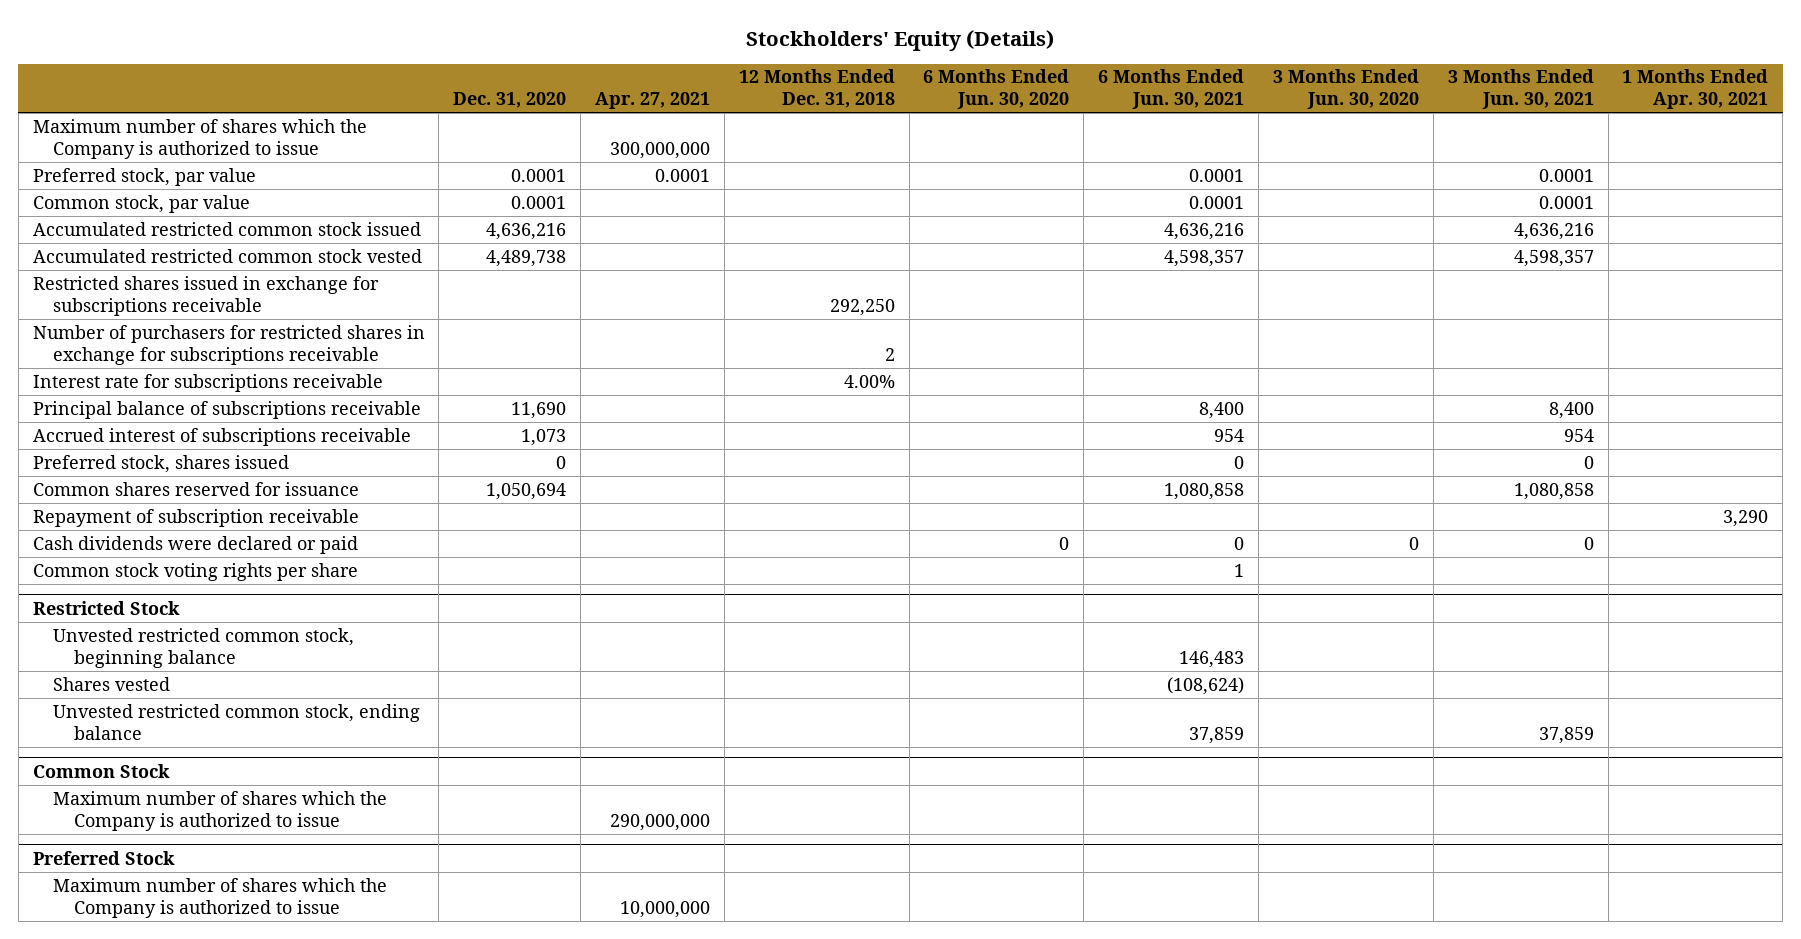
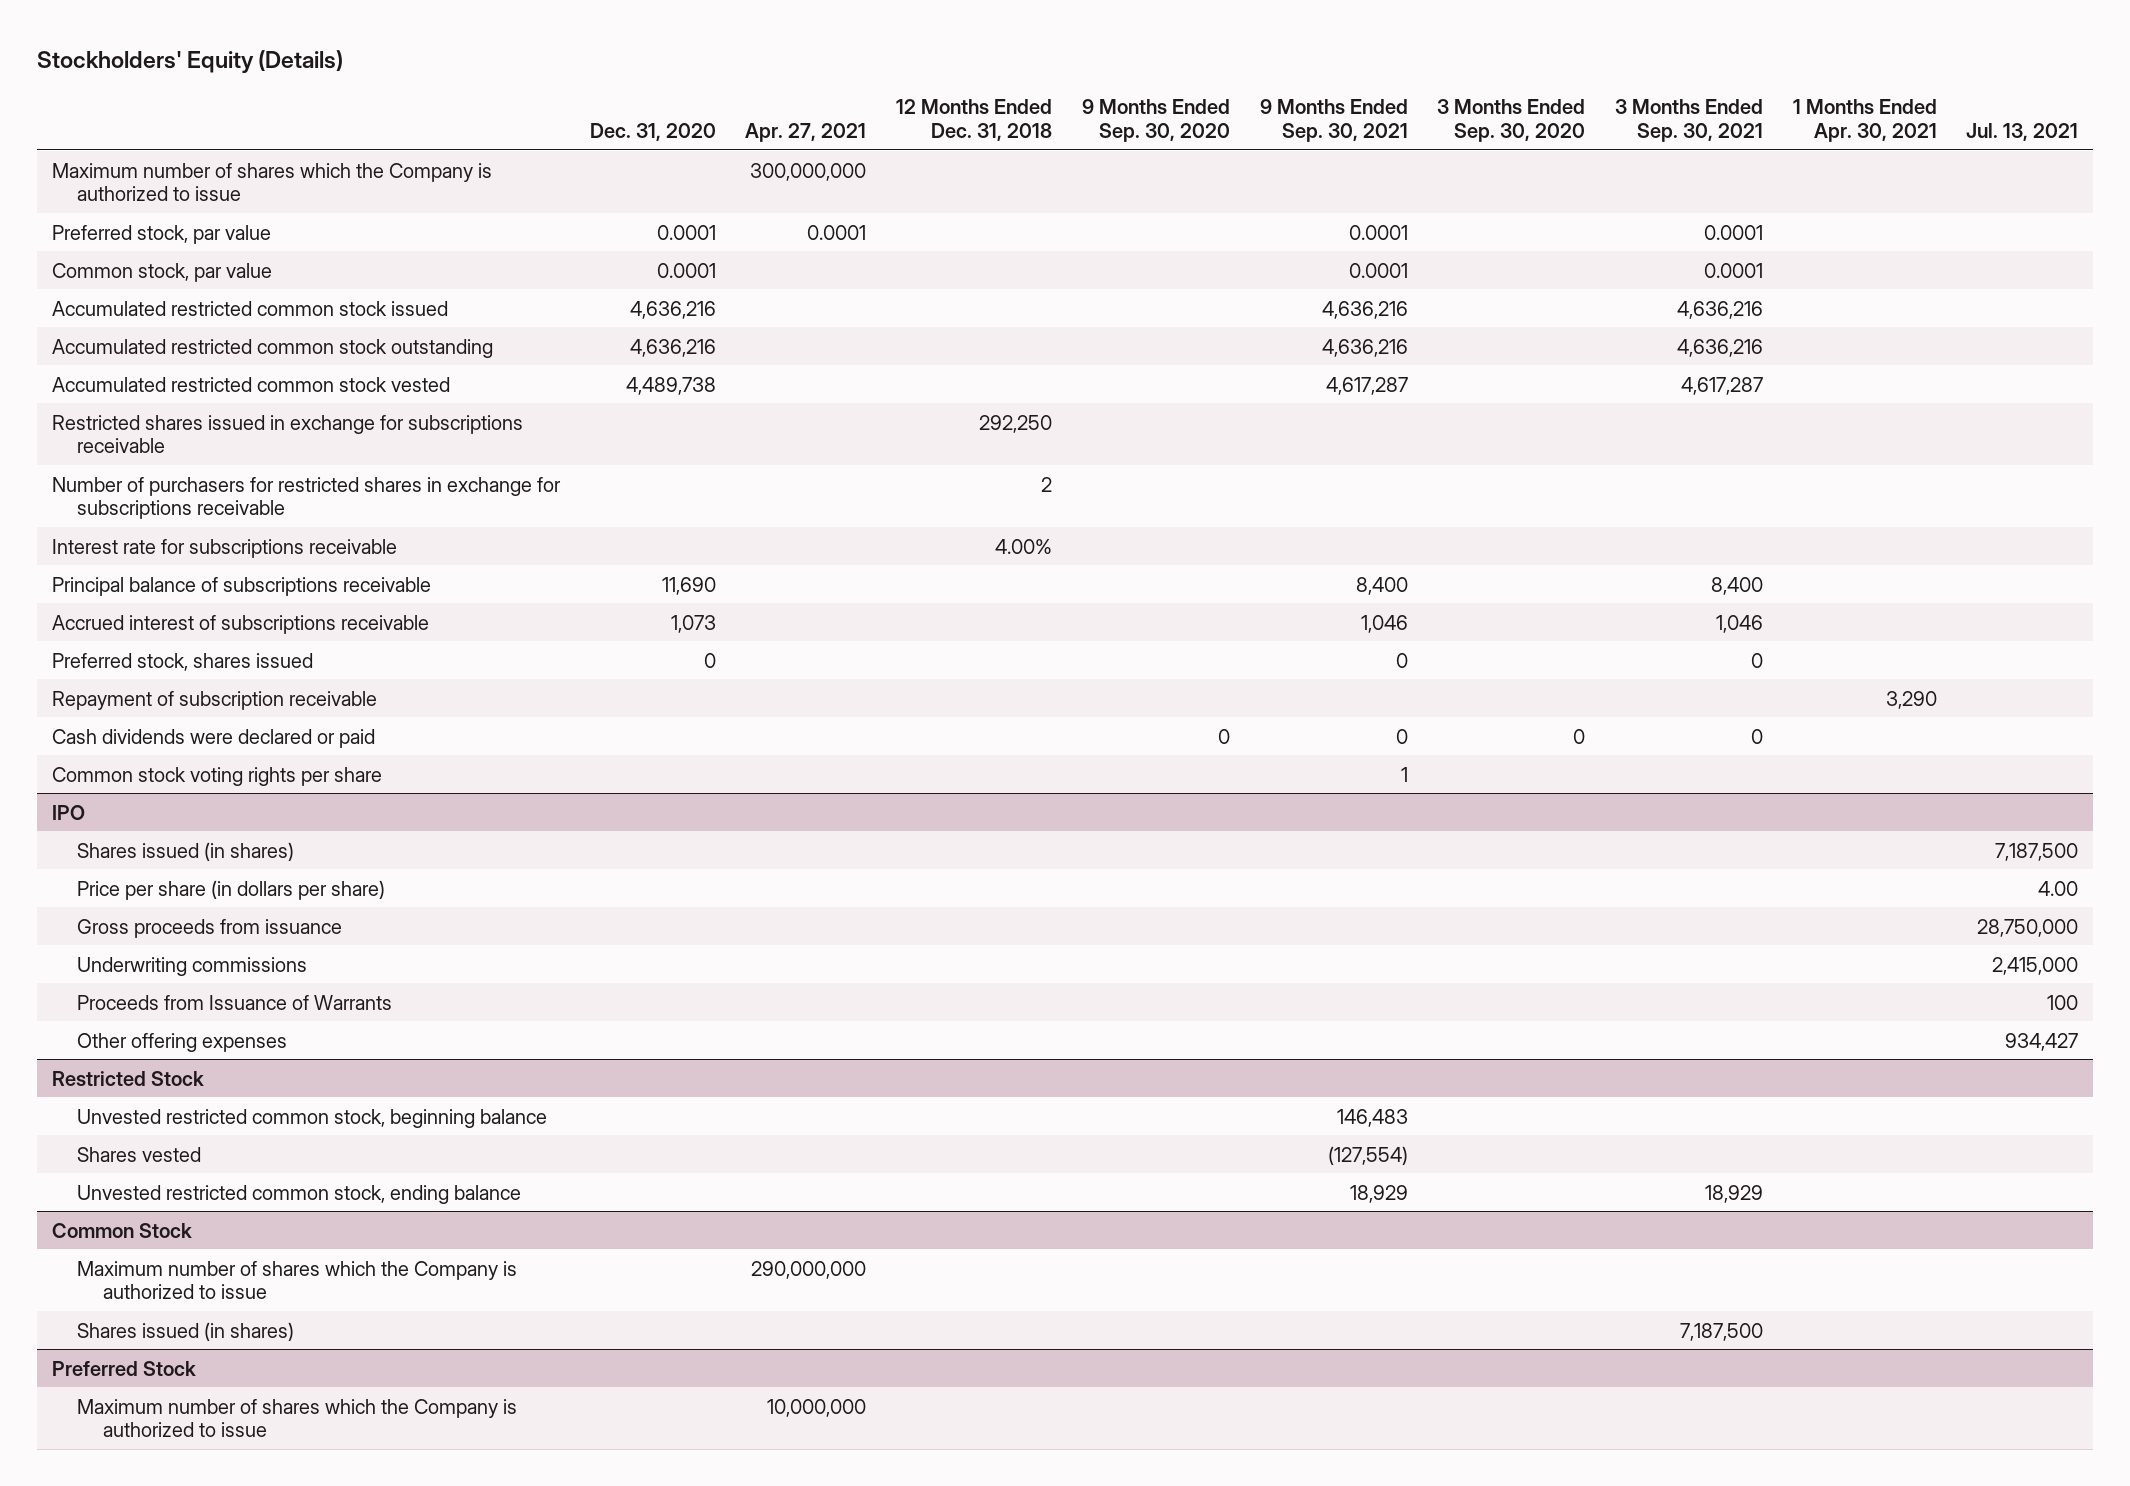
- | Dec. 31, 2020 | Apr. 27, 2021 | 12 Months Ended Dec. 31, 2018 | 6 Months Ended Jun. 30, 2020 | 6 Months Ended Jun. 30, 2021 | 3 Months Ended Jun. 30, 2020 | 3 Months Ended Jun. 30, 2021 | 1 Months Ended Apr. 30, 2021
+ | Dec. 31, 2020 | Apr. 27, 2021 | 12 Months Ended Dec. 31, 2018 | 9 Months Ended Sep. 30, 2020 | 9 Months Ended Sep. 30, 2021 | 3 Months Ended Sep. 30, 2020 | 3 Months Ended Sep. 30, 2021 | 1 Months Ended Apr. 30, 2021 | Jul. 13, 2021
+ Accumulated restricted common stock outstanding | 4,636,216 | | | | 4,636,216 | | 4,636,216 | |
- Common shares reserved for issuance | 1,050,694 | | | | 1,080,858 | | 1,080,858 |
+ IPO
+ Shares issued (in shares) | | | | | | | | | 7,187,500
+ Price per share (in dollars per share) | | | | | | | | | 4.00
+ Gross proceeds from issuance | | | | | | | | | 28,750,000
+ Underwriting commissions | | | | | | | | | 2,415,000
+ Proceeds from Issuance of Warrants | | | | | | | | | 100
+ Other offering expenses | | | | | | | | | 934,427
@ Common Stock
+ Shares issued (in shares) | | | | | | | 7,187,500 | |

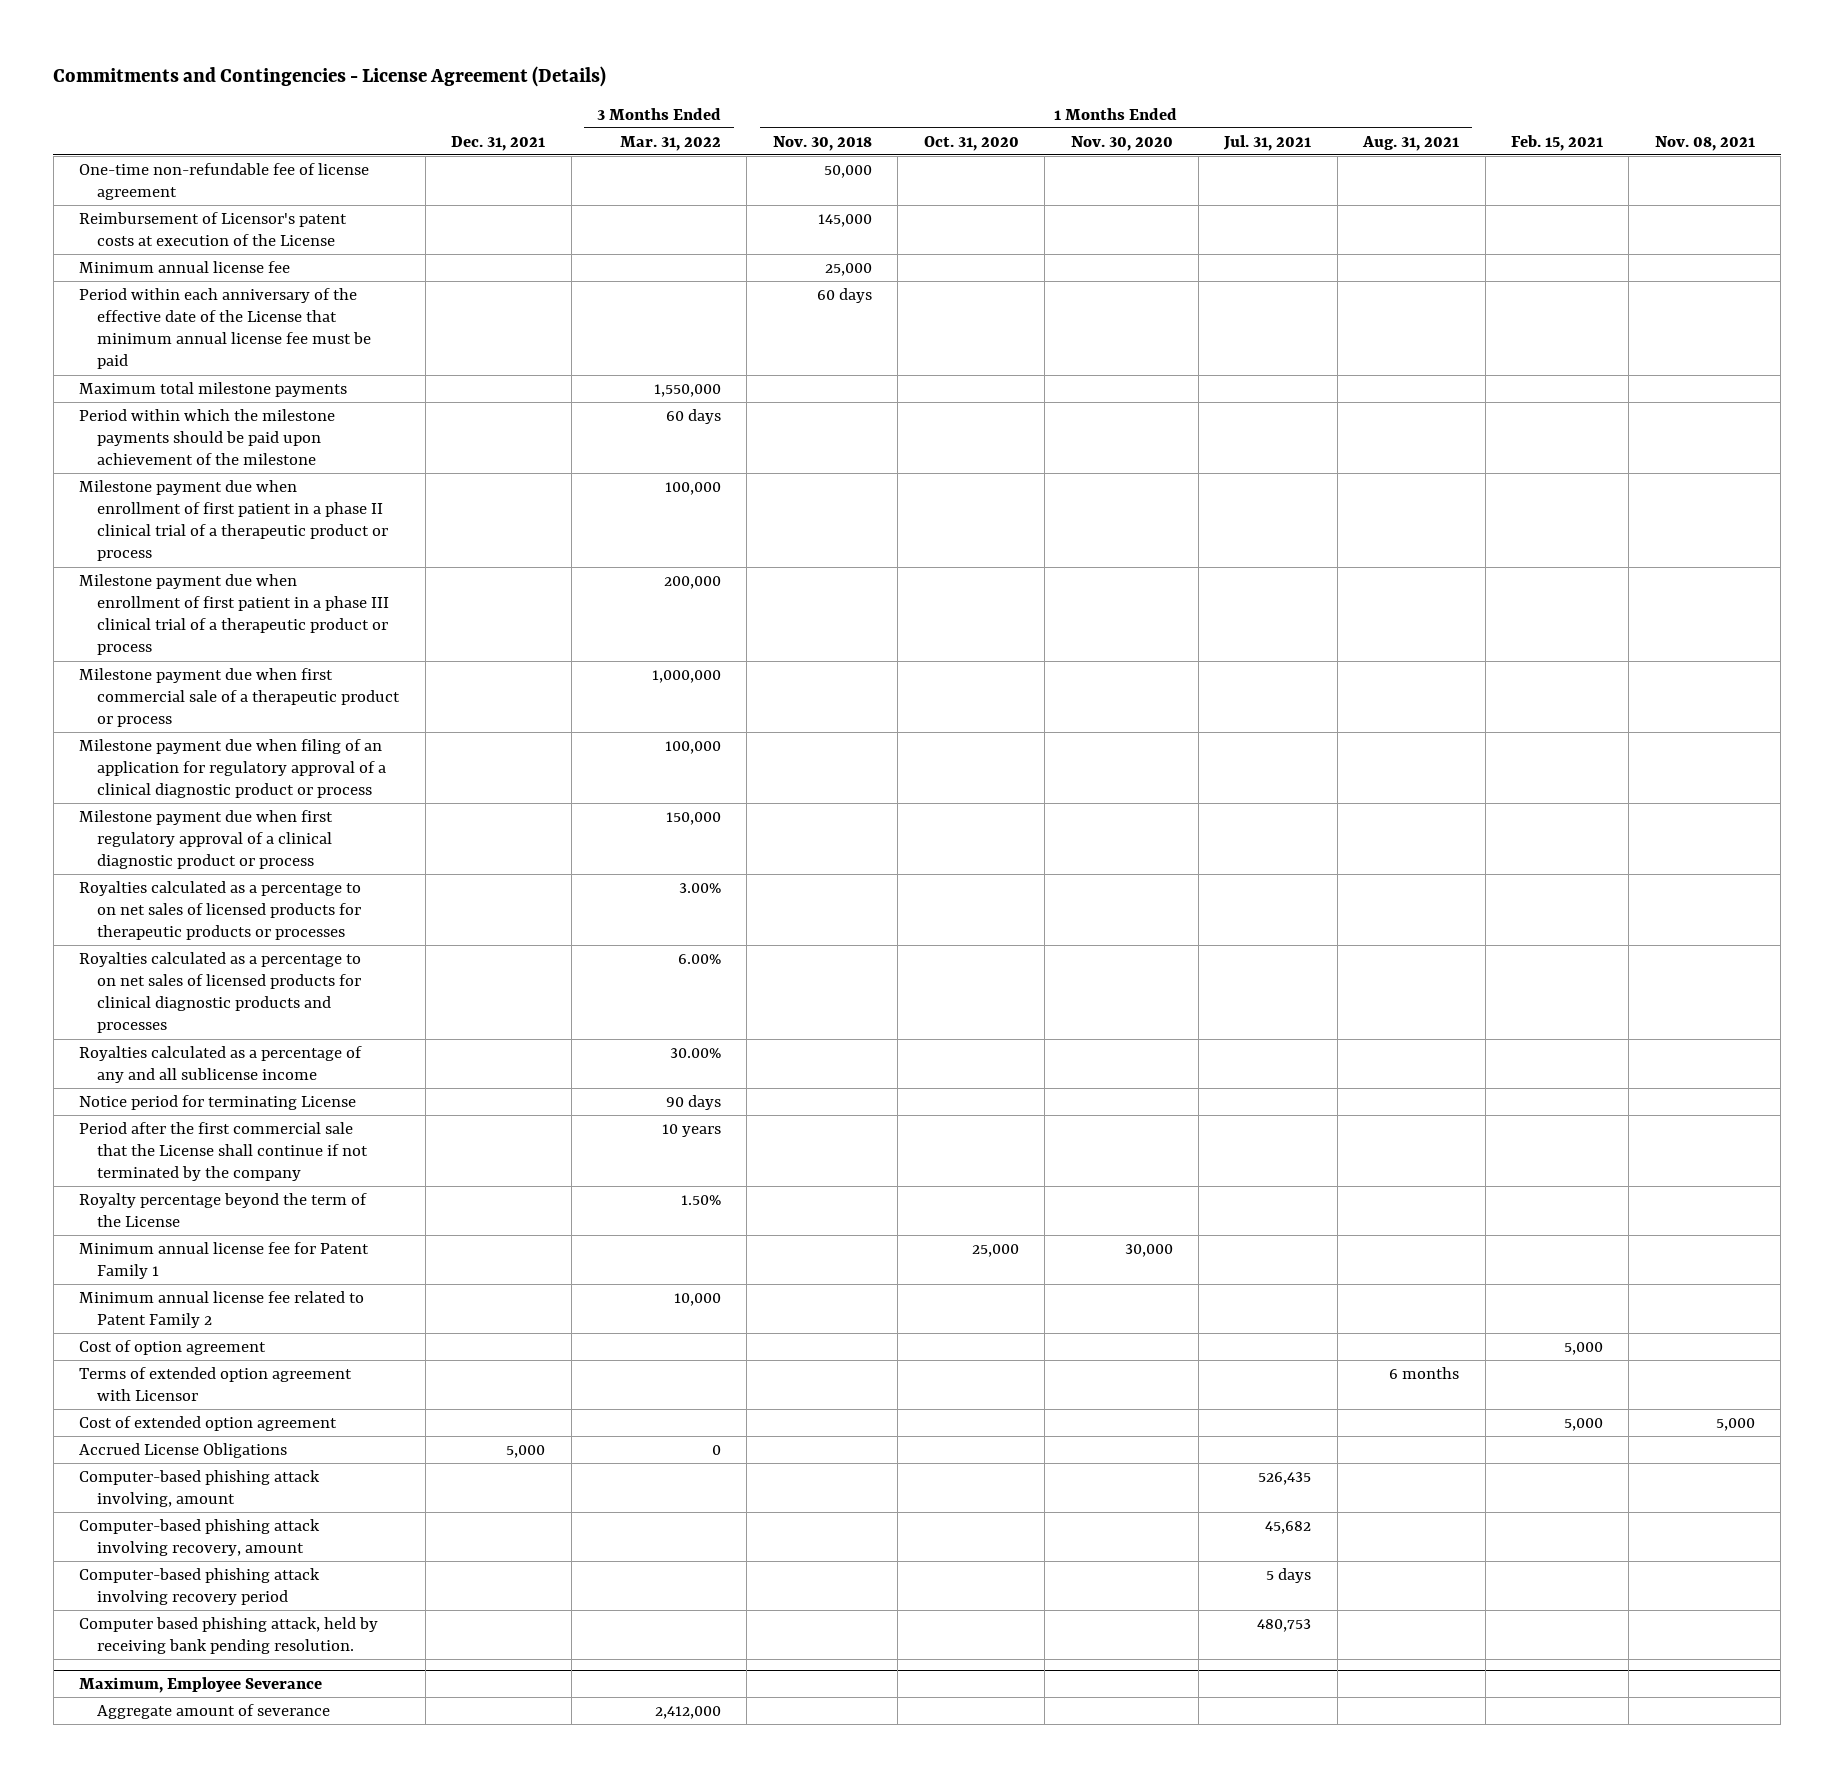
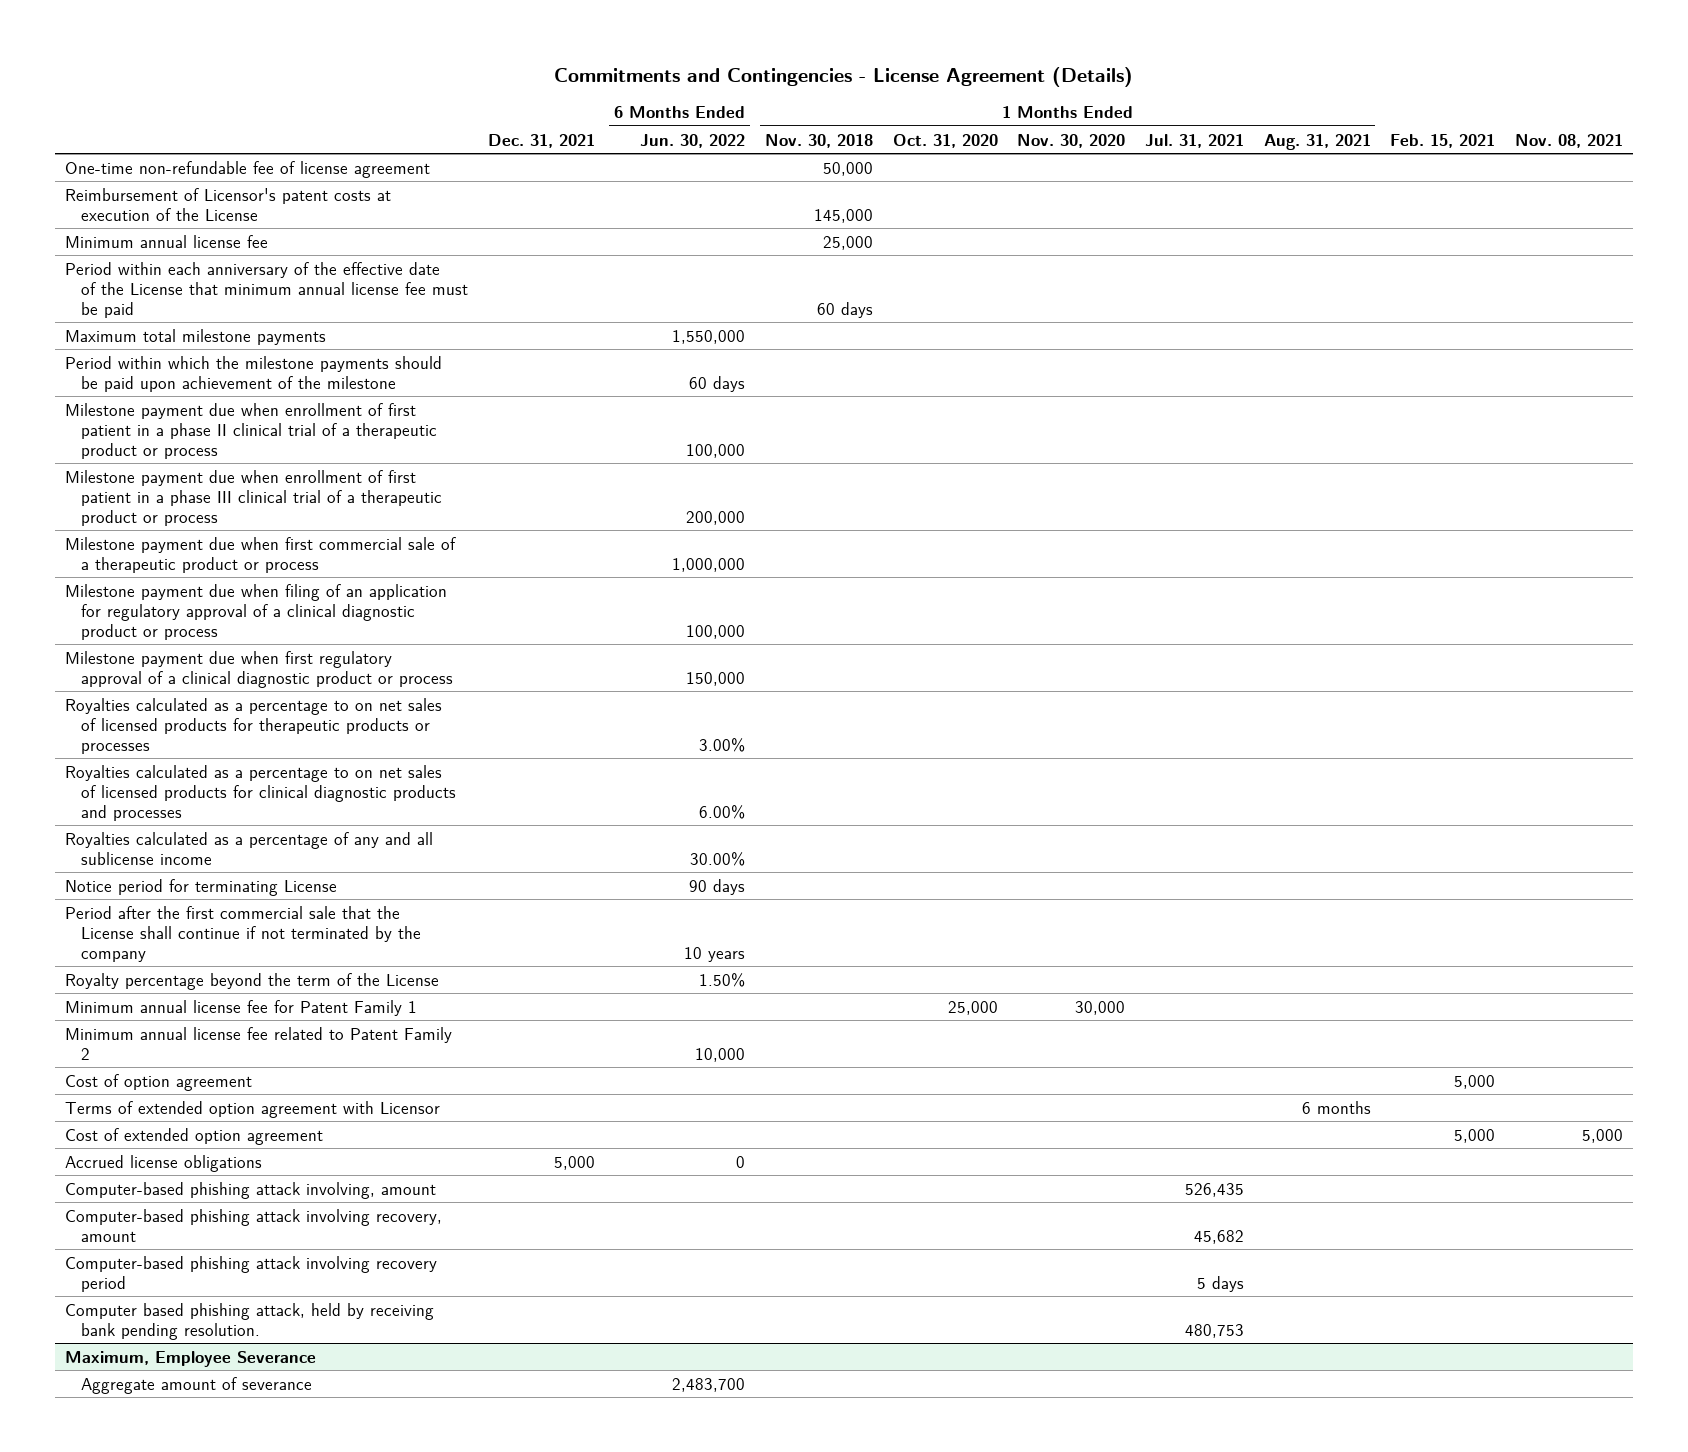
- | Dec. 31, 2021 | 3 Months Ended Mar. 31, 2022 | 1 Months Ended Nov. 30, 2018 | 1 Months Ended Oct. 31, 2020 | 1 Months Ended Nov. 30, 2020 | 1 Months Ended Jul. 31, 2021 | 1 Months Ended Aug. 31, 2021 | Feb. 15, 2021 | Nov. 08, 2021
+ | Dec. 31, 2021 | 6 Months Ended Jun. 30, 2022 | 1 Months Ended Nov. 30, 2018 | 1 Months Ended Oct. 31, 2020 | 1 Months Ended Nov. 30, 2020 | 1 Months Ended Jul. 31, 2021 | 1 Months Ended Aug. 31, 2021 | Feb. 15, 2021 | Nov. 08, 2021
- Accrued License Obligations | 5,000 | 0 | | | | | | |
+ Accrued license obligations | 5,000 | 0 | | | | | | |

